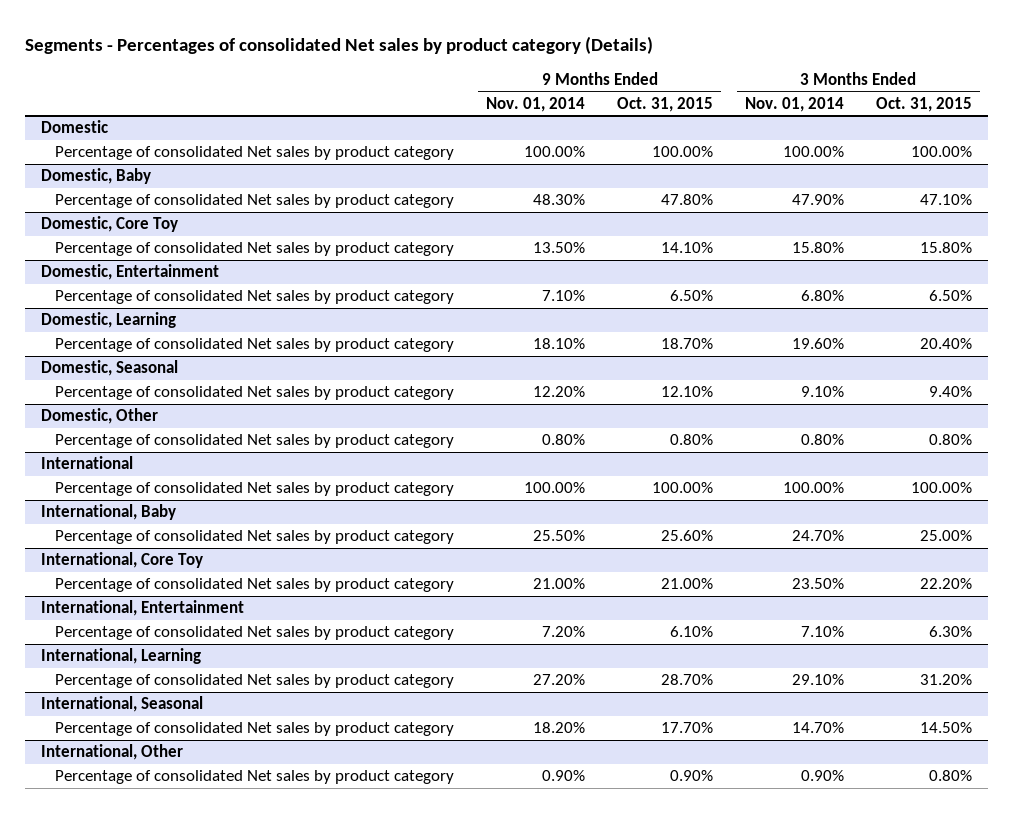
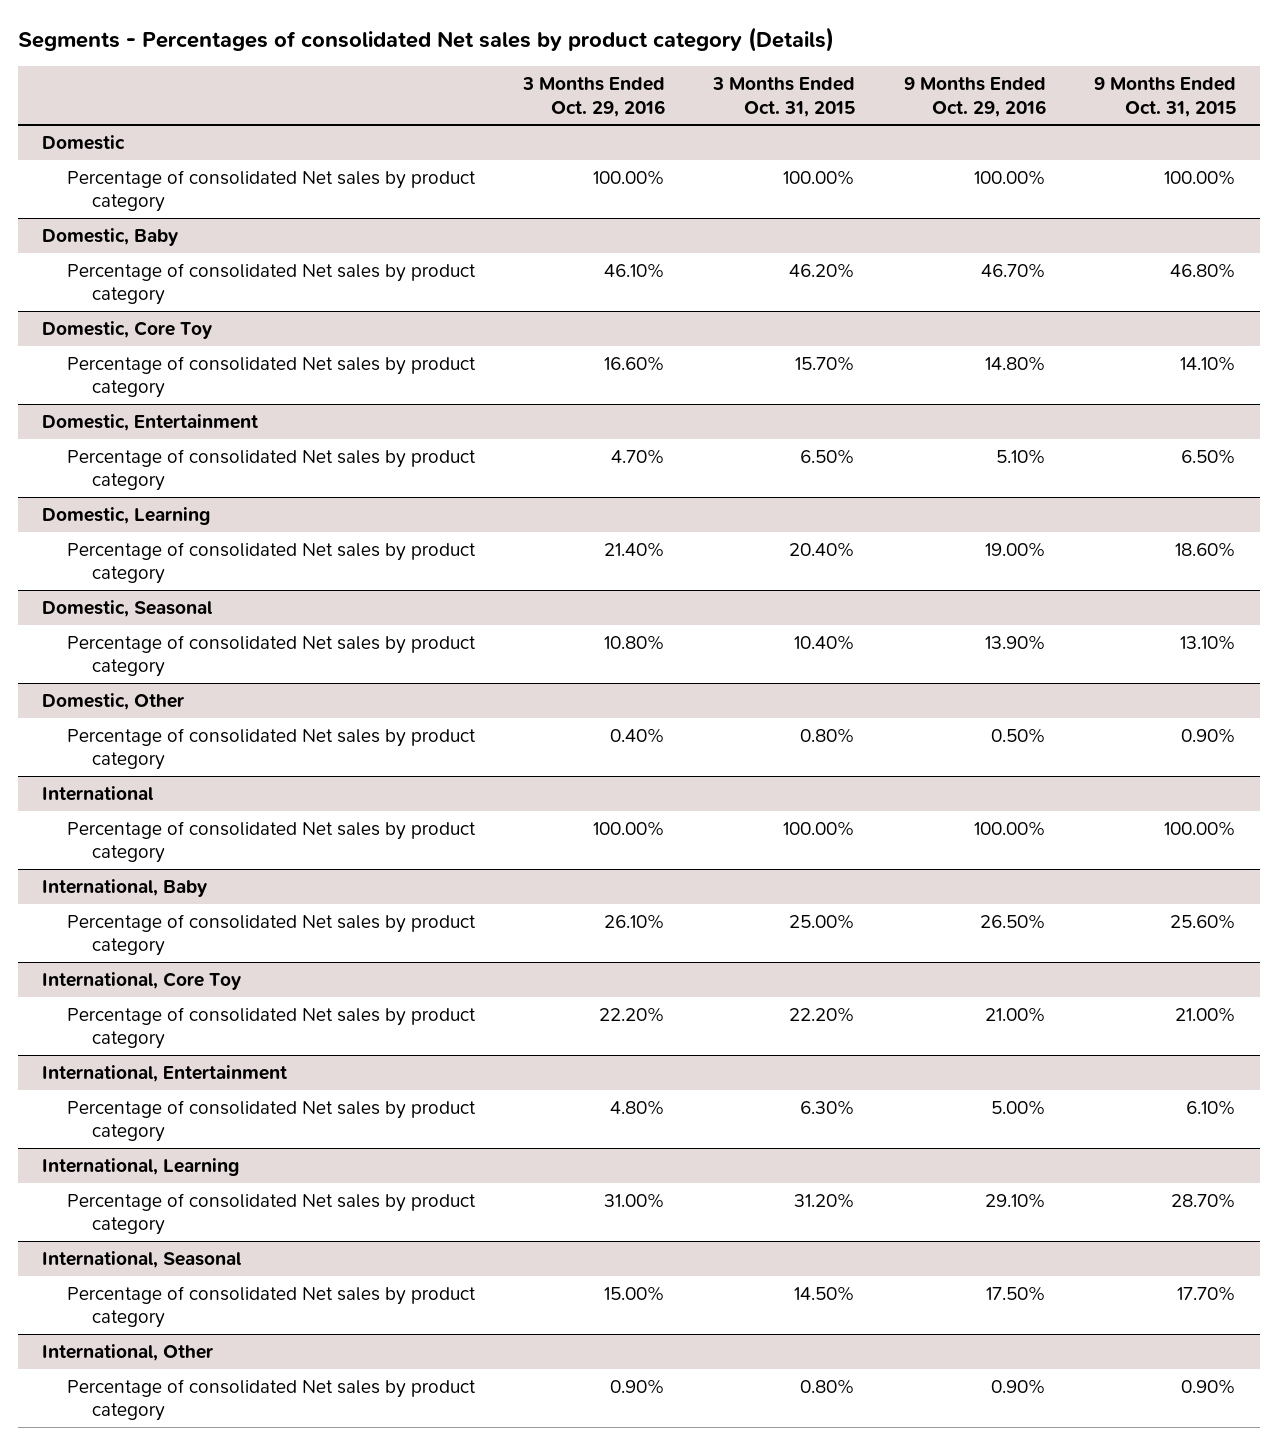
- | 9 Months Ended Nov. 01, 2014 | 9 Months Ended Oct. 31, 2015 | 3 Months Ended Nov. 01, 2014 | 3 Months Ended Oct. 31, 2015
+ | 3 Months Ended Oct. 29, 2016 | 3 Months Ended Oct. 31, 2015 | 9 Months Ended Oct. 29, 2016 | 9 Months Ended Oct. 31, 2015
@ Domestic, Baby
- Percentage of consolidated Net sales by product category | 48.30% | 47.80% | 47.90% | 47.10%
+ Percentage of consolidated Net sales by product category | 46.10% | 46.20% | 46.70% | 46.80%
@ Domestic, Core Toy
- Percentage of consolidated Net sales by product category | 13.50% | 14.10% | 15.80% | 15.80%
+ Percentage of consolidated Net sales by product category | 16.60% | 15.70% | 14.80% | 14.10%
@ Domestic, Learning
- Percentage of consolidated Net sales by product category | 18.10% | 18.70% | 19.60% | 20.40%
+ Percentage of consolidated Net sales by product category | 21.40% | 20.40% | 19.00% | 18.60%
@ Domestic, Seasonal
- Percentage of consolidated Net sales by product category | 12.20% | 12.10% | 9.10% | 9.40%
+ Percentage of consolidated Net sales by product category | 10.80% | 10.40% | 13.90% | 13.10%
@ Domestic, Other
- Percentage of consolidated Net sales by product category | 0.80% | 0.80% | 0.80% | 0.80%
+ Percentage of consolidated Net sales by product category | 0.40% | 0.80% | 0.50% | 0.90%

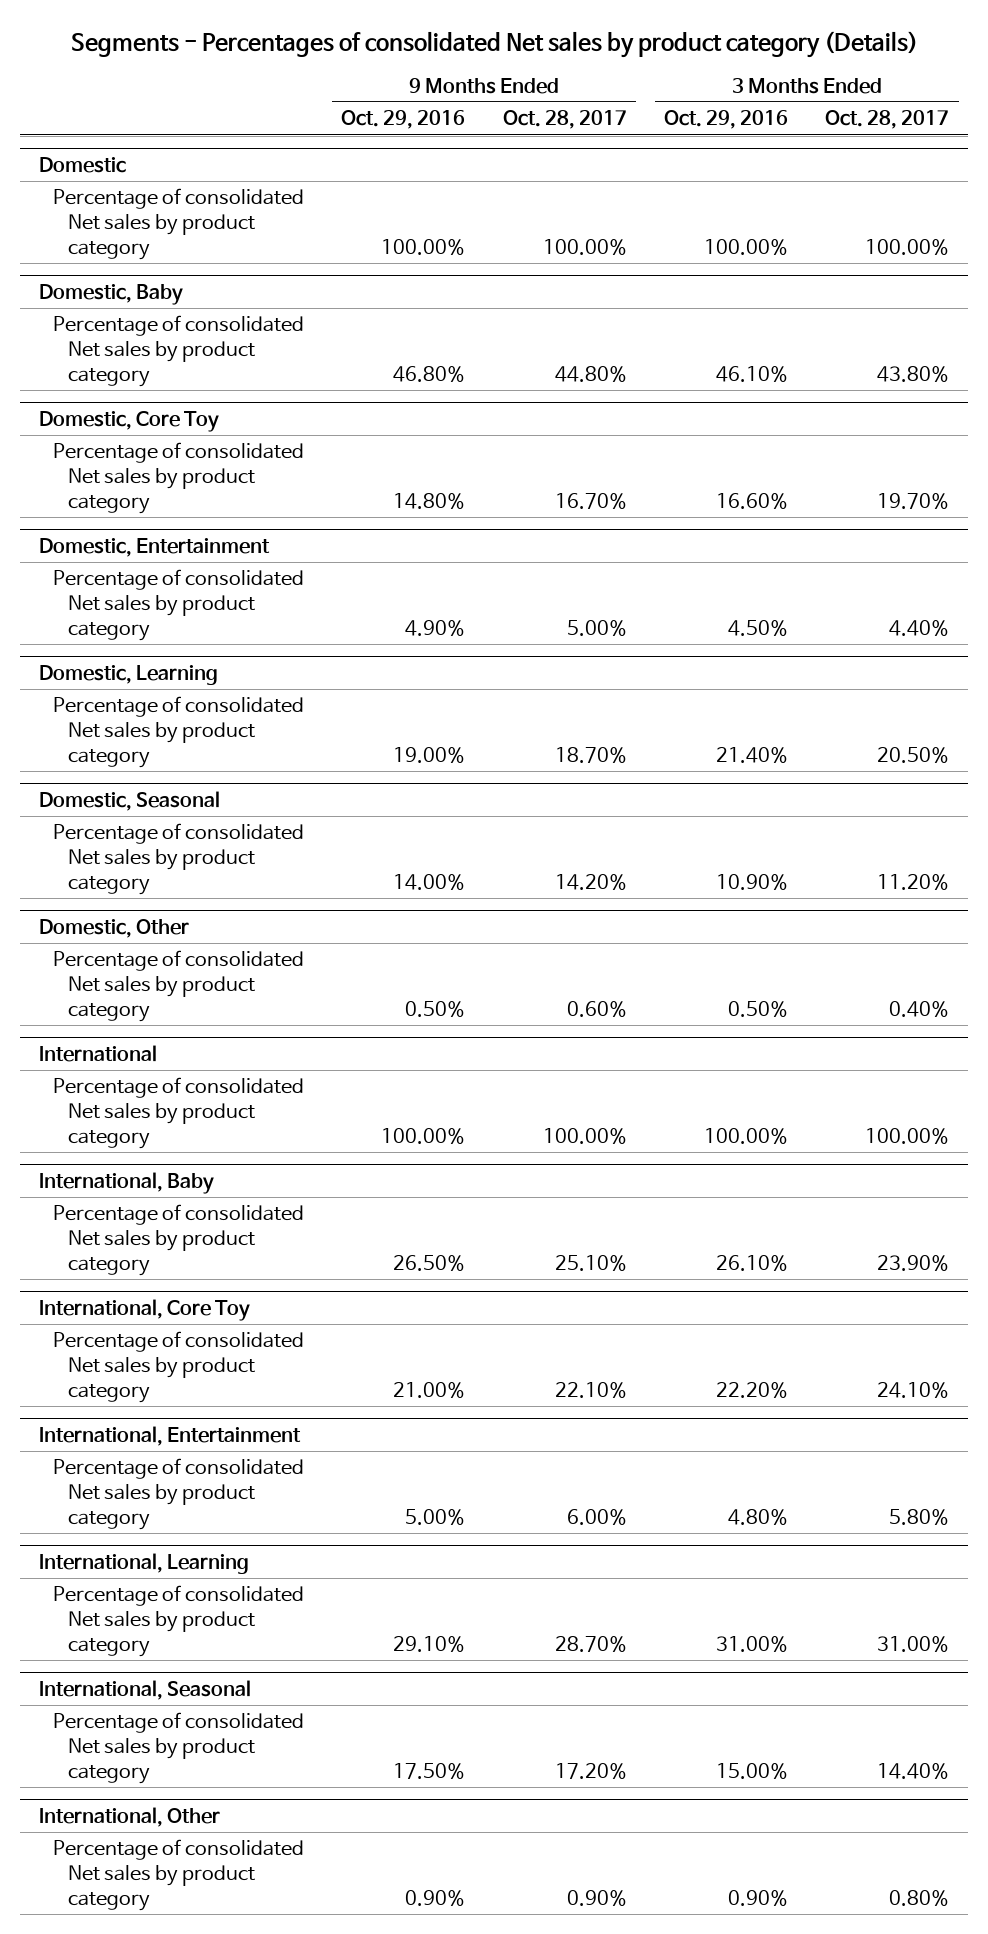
- | 3 Months Ended Oct. 29, 2016 | 3 Months Ended Oct. 31, 2015 | 9 Months Ended Oct. 29, 2016 | 9 Months Ended Oct. 31, 2015
+ | 9 Months Ended Oct. 29, 2016 | 9 Months Ended Oct. 28, 2017 | 3 Months Ended Oct. 29, 2016 | 3 Months Ended Oct. 28, 2017
@ Domestic, Baby
- Percentage of consolidated Net sales by product category | 46.10% | 46.20% | 46.70% | 46.80%
+ Percentage of consolidated Net sales by product category | 46.80% | 44.80% | 46.10% | 43.80%
@ Domestic, Entertainment
- Percentage of consolidated Net sales by product category | 4.70% | 6.50% | 5.10% | 6.50%
+ Percentage of consolidated Net sales by product category | 4.90% | 5.00% | 4.50% | 4.40%
@ Domestic, Seasonal
- Percentage of consolidated Net sales by product category | 10.80% | 10.40% | 13.90% | 13.10%
+ Percentage of consolidated Net sales by product category | 14.00% | 14.20% | 10.90% | 11.20%
@ Domestic, Other
- Percentage of consolidated Net sales by product category | 0.40% | 0.80% | 0.50% | 0.90%
+ Percentage of consolidated Net sales by product category | 0.50% | 0.60% | 0.50% | 0.40%

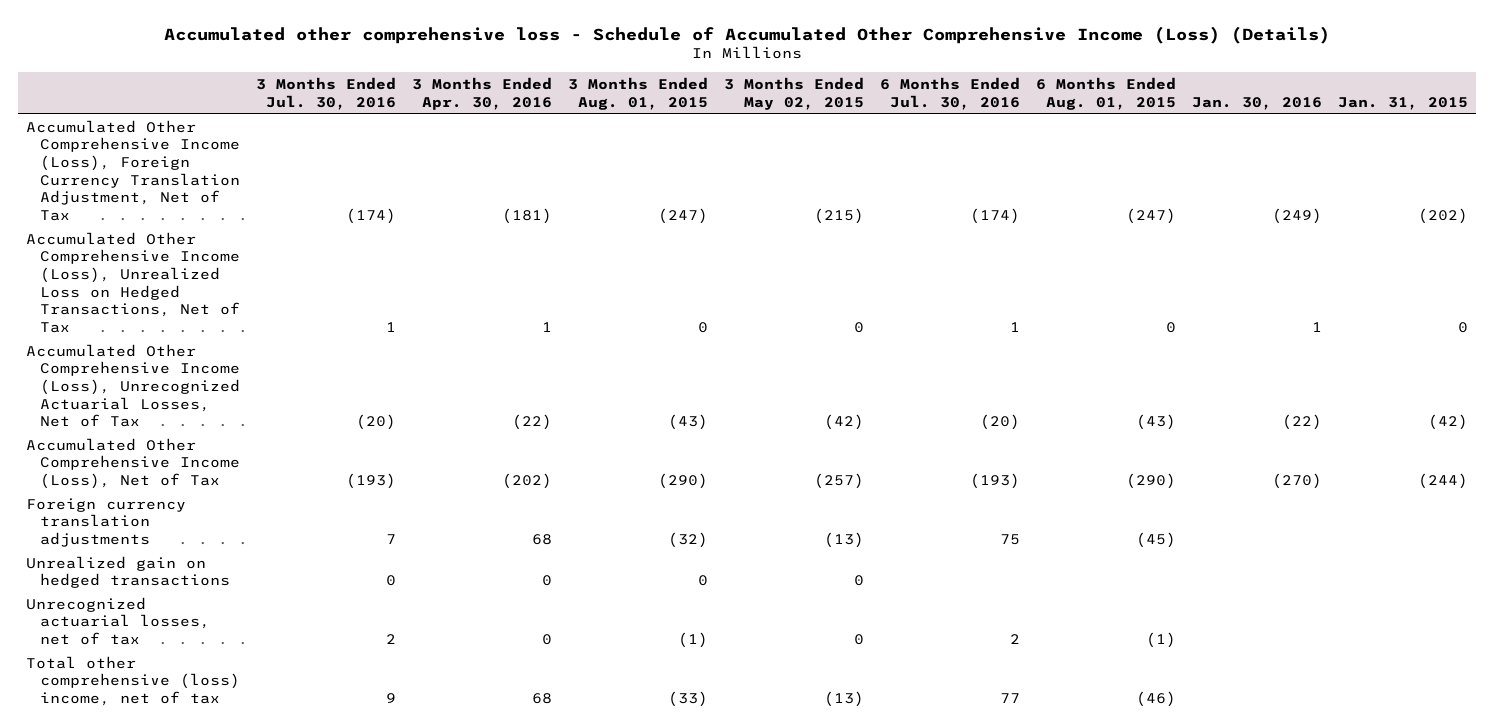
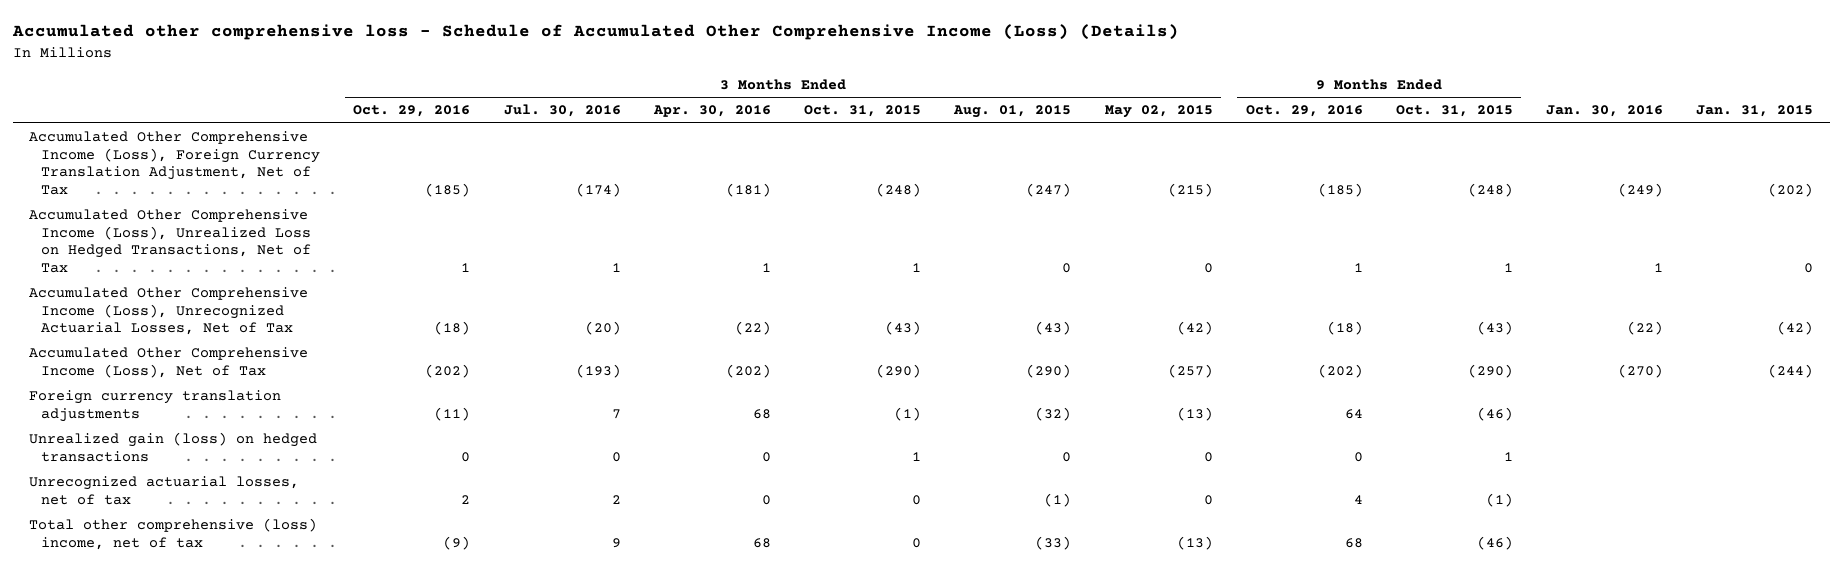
- | 3 Months Ended Jul. 30, 2016 | 3 Months Ended Apr. 30, 2016 | 3 Months Ended Aug. 01, 2015 | 3 Months Ended May 02, 2015 | 6 Months Ended Jul. 30, 2016 | 6 Months Ended Aug. 01, 2015 | Jan. 30, 2016 | Jan. 31, 2015
+ | 3 Months Ended Oct. 29, 2016 | 3 Months Ended Jul. 30, 2016 | 3 Months Ended Apr. 30, 2016 | 3 Months Ended Oct. 31, 2015 | 3 Months Ended Aug. 01, 2015 | 3 Months Ended May 02, 2015 | 9 Months Ended Oct. 29, 2016 | 9 Months Ended Oct. 31, 2015 | Jan. 30, 2016 | Jan. 31, 2015
- Unrealized gain on hedged transactions | 0 | 0 | 0 | 0 | | | |
+ Unrealized gain (loss) on hedged transactions | 0 | 0 | 0 | 1 | 0 | 0 | 0 | 1 | |

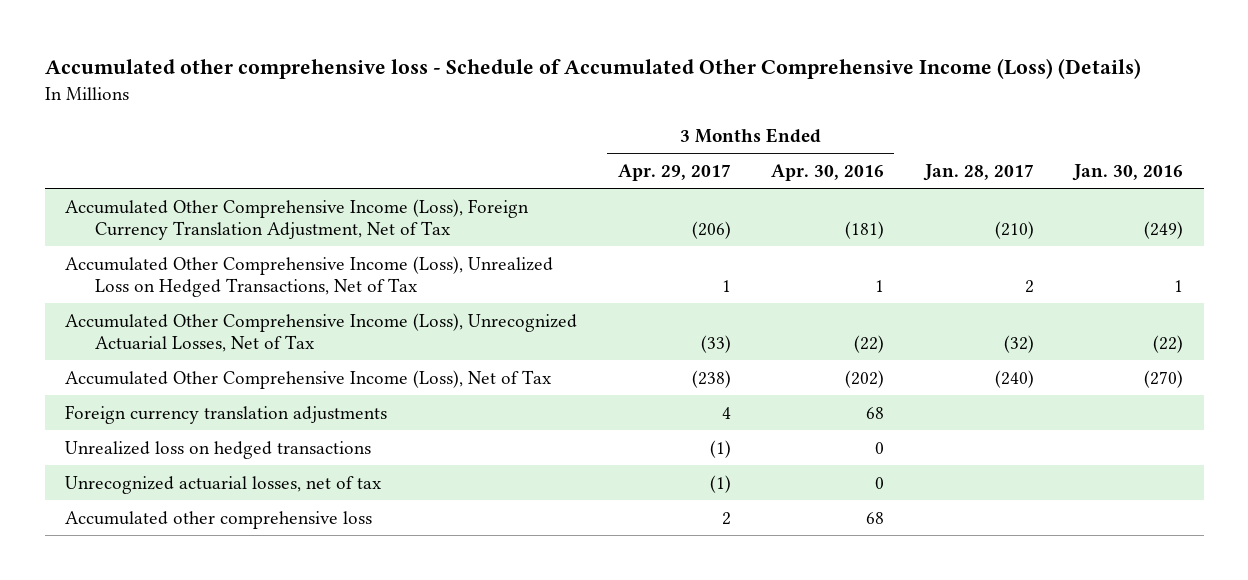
- | 3 Months Ended Oct. 29, 2016 | 3 Months Ended Jul. 30, 2016 | 3 Months Ended Apr. 30, 2016 | 3 Months Ended Oct. 31, 2015 | 3 Months Ended Aug. 01, 2015 | 3 Months Ended May 02, 2015 | 9 Months Ended Oct. 29, 2016 | 9 Months Ended Oct. 31, 2015 | Jan. 30, 2016 | Jan. 31, 2015
+ | 3 Months Ended Apr. 29, 2017 | 3 Months Ended Apr. 30, 2016 | Jan. 28, 2017 | Jan. 30, 2016
- Unrealized gain (loss) on hedged transactions | 0 | 0 | 0 | 1 | 0 | 0 | 0 | 1 | |
+ Unrealized loss on hedged transactions | (1) | 0 | |
- Total other comprehensive (loss) income, net of tax | (9) | 9 | 68 | 0 | (33) | (13) | 68 | (46) | |
+ Accumulated other comprehensive loss | 2 | 68 | |

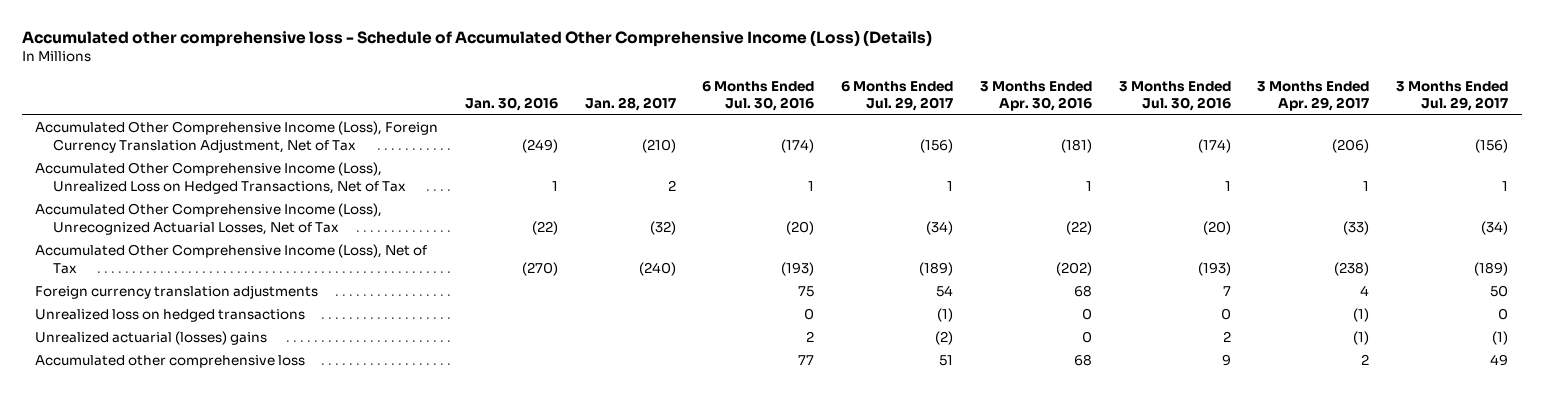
- | 3 Months Ended Apr. 29, 2017 | 3 Months Ended Apr. 30, 2016 | Jan. 28, 2017 | Jan. 30, 2016
+ | Jan. 30, 2016 | Jan. 28, 2017 | 6 Months Ended Jul. 30, 2016 | 6 Months Ended Jul. 29, 2017 | 3 Months Ended Apr. 30, 2016 | 3 Months Ended Jul. 30, 2016 | 3 Months Ended Apr. 29, 2017 | 3 Months Ended Jul. 29, 2017
- Unrecognized actuarial losses, net of tax | (1) | 0 | |
+ Unrealized actuarial (losses) gains | | | 2 | (2) | 0 | 2 | (1) | (1)

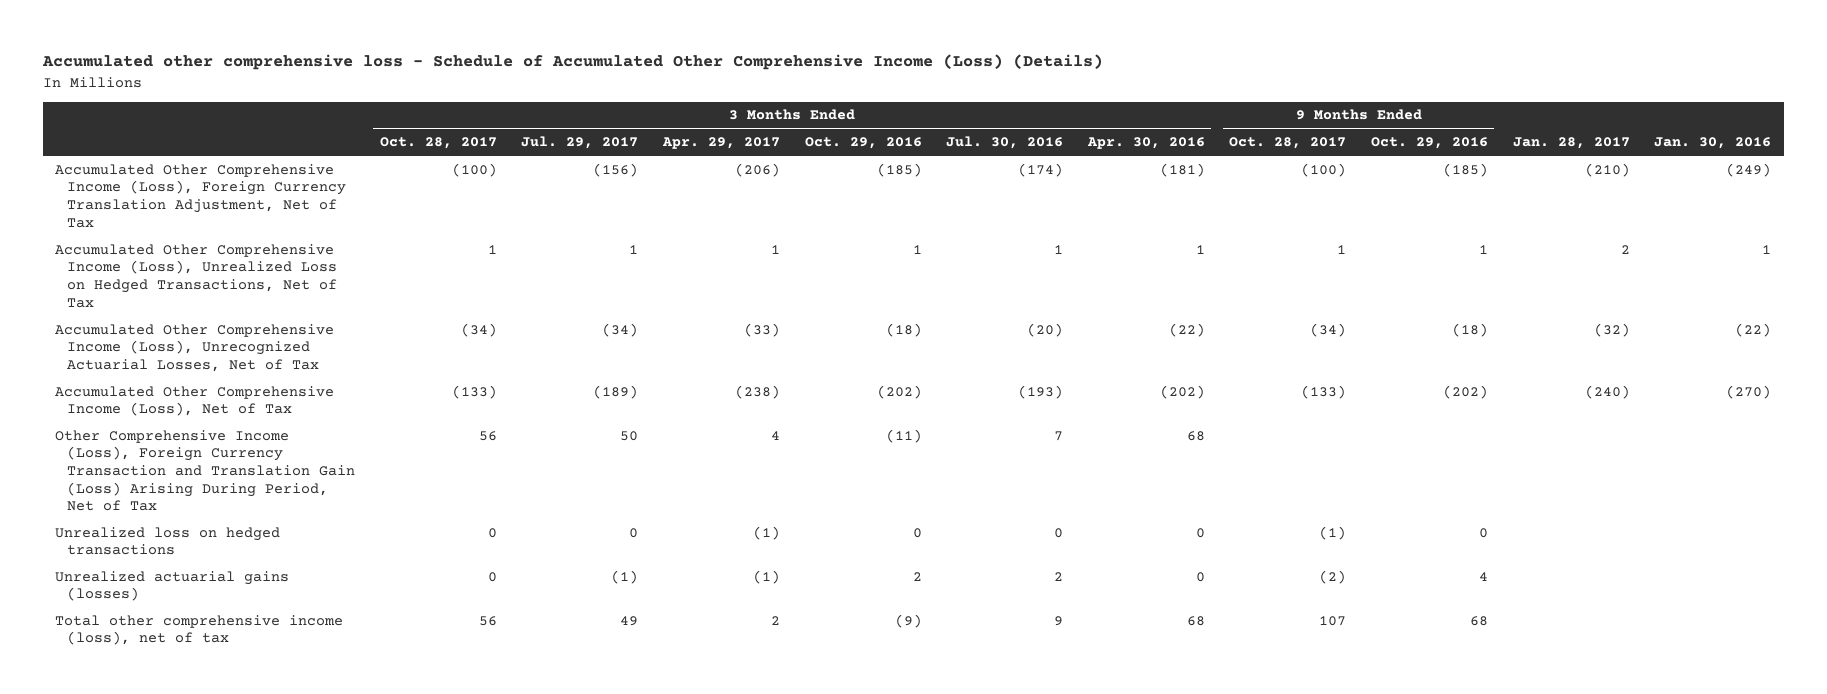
- | Jan. 30, 2016 | Jan. 28, 2017 | 6 Months Ended Jul. 30, 2016 | 6 Months Ended Jul. 29, 2017 | 3 Months Ended Apr. 30, 2016 | 3 Months Ended Jul. 30, 2016 | 3 Months Ended Apr. 29, 2017 | 3 Months Ended Jul. 29, 2017
+ | 3 Months Ended Oct. 28, 2017 | 3 Months Ended Jul. 29, 2017 | 3 Months Ended Apr. 29, 2017 | 3 Months Ended Oct. 29, 2016 | 3 Months Ended Jul. 30, 2016 | 3 Months Ended Apr. 30, 2016 | 9 Months Ended Oct. 28, 2017 | 9 Months Ended Oct. 29, 2016 | Jan. 28, 2017 | Jan. 30, 2016
- Foreign currency translation adjustments | | | 75 | 54 | 68 | 7 | 4 | 50
+ Other Comprehensive Income (Loss), Foreign Currency Transaction and Translation Gain (Loss) Arising During Period, Net of Tax | 56 | 50 | 4 | (11) | 7 | 68 | | | |
- Unrealized actuarial (losses) gains | | | 2 | (2) | 0 | 2 | (1) | (1)
- Accumulated other comprehensive loss | | | 77 | 51 | 68 | 9 | 2 | 49
+ Unrealized actuarial gains (losses) | 0 | (1) | (1) | 2 | 2 | 0 | (2) | 4 | |
+ Total other comprehensive income (loss), net of tax | 56 | 49 | 2 | (9) | 9 | 68 | 107 | 68 | |

